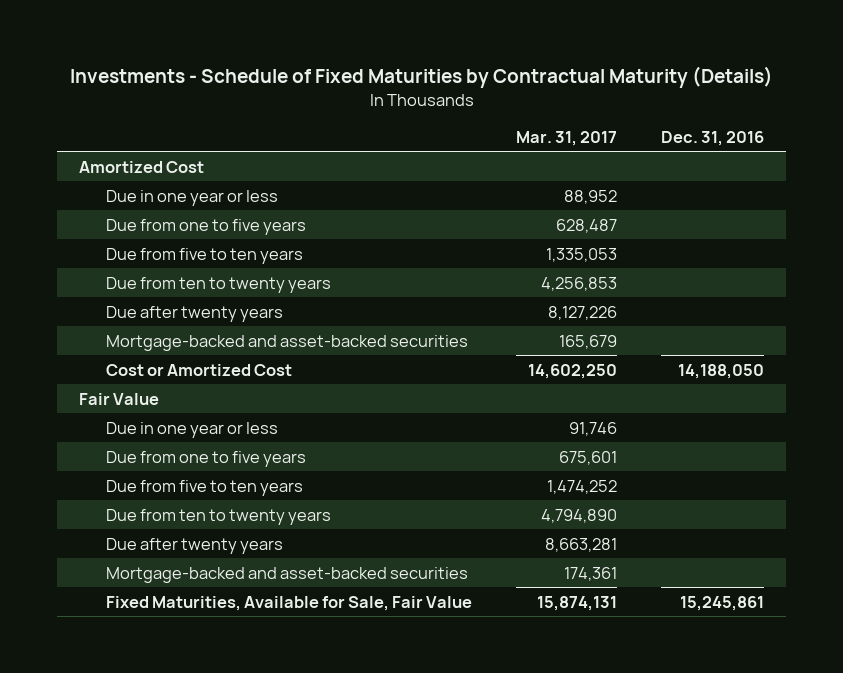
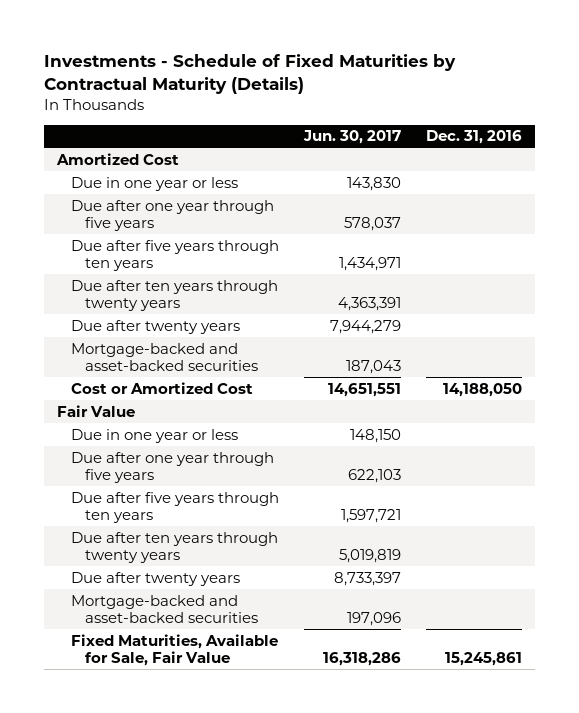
- | Mar. 31, 2017 | Dec. 31, 2016
+ | Jun. 30, 2017 | Dec. 31, 2016
- Due from one to five years | 628,487 |
- Due from five to ten years | 1,335,053 |
- Due from ten to twenty years | 4,256,853 |
+ Due after one year through five years | 578,037 |
+ Due after five years through ten years | 1,434,971 |
+ Due after ten years through twenty years | 4,363,391 |
- Due from one to five years | 675,601 |
- Due from five to ten years | 1,474,252 |
- Due from ten to twenty years | 4,794,890 |
+ Due after one year through five years | 622,103 |
+ Due after five years through ten years | 1,597,721 |
+ Due after ten years through twenty years | 5,019,819 |

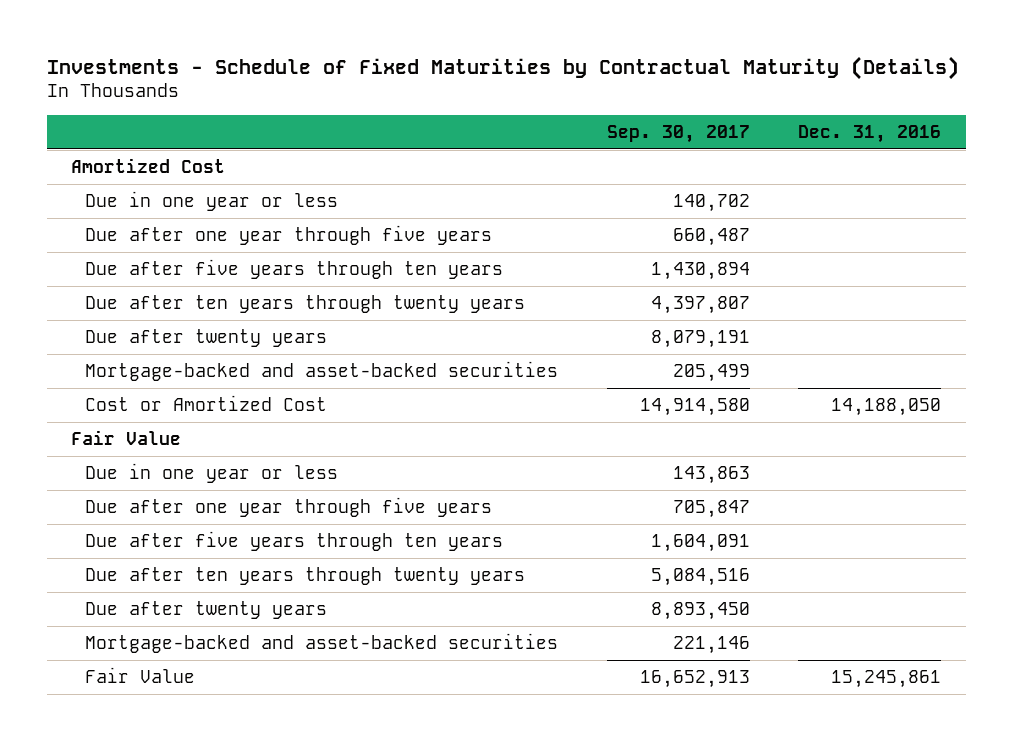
- | Jun. 30, 2017 | Dec. 31, 2016
+ | Sep. 30, 2017 | Dec. 31, 2016
- Fixed Maturities, Available for Sale, Fair Value | 16,318,286 | 15,245,861
+ Fair Value | 16,652,913 | 15,245,861

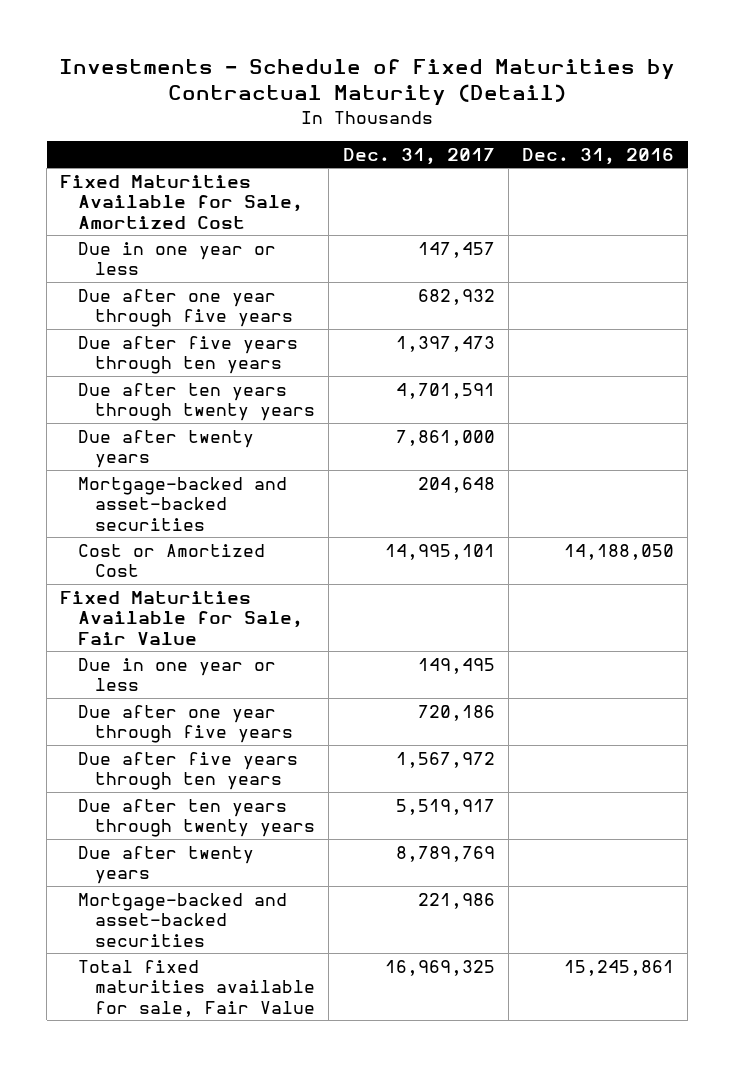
- Investments - Schedule of Fixed Maturities by Contractual Maturity (Details)
+ Investments - Schedule of Fixed Maturities by Contractual Maturity (Detail)
- | Sep. 30, 2017 | Dec. 31, 2016
+ | Dec. 31, 2017 | Dec. 31, 2016
- Amortized Cost
+ Fixed Maturities Available for Sale, Amortized Cost
- Fair Value
+ Fixed Maturities Available for Sale, Fair Value
- Fair Value | 16,652,913 | 15,245,861
+ Total fixed maturities available for sale, Fair Value | 16,969,325 | 15,245,861

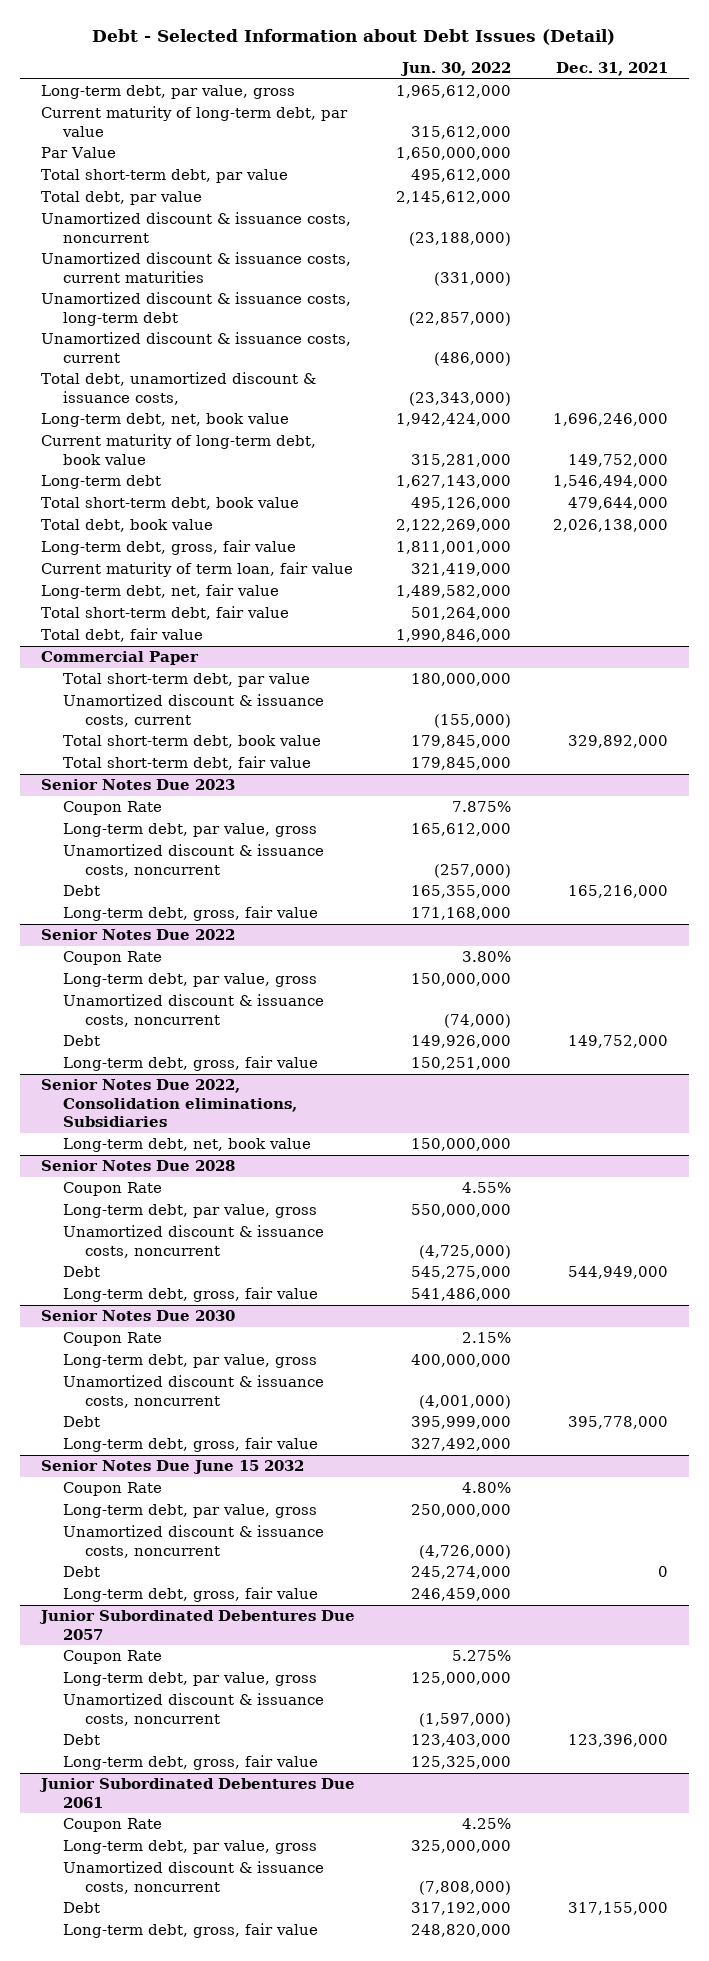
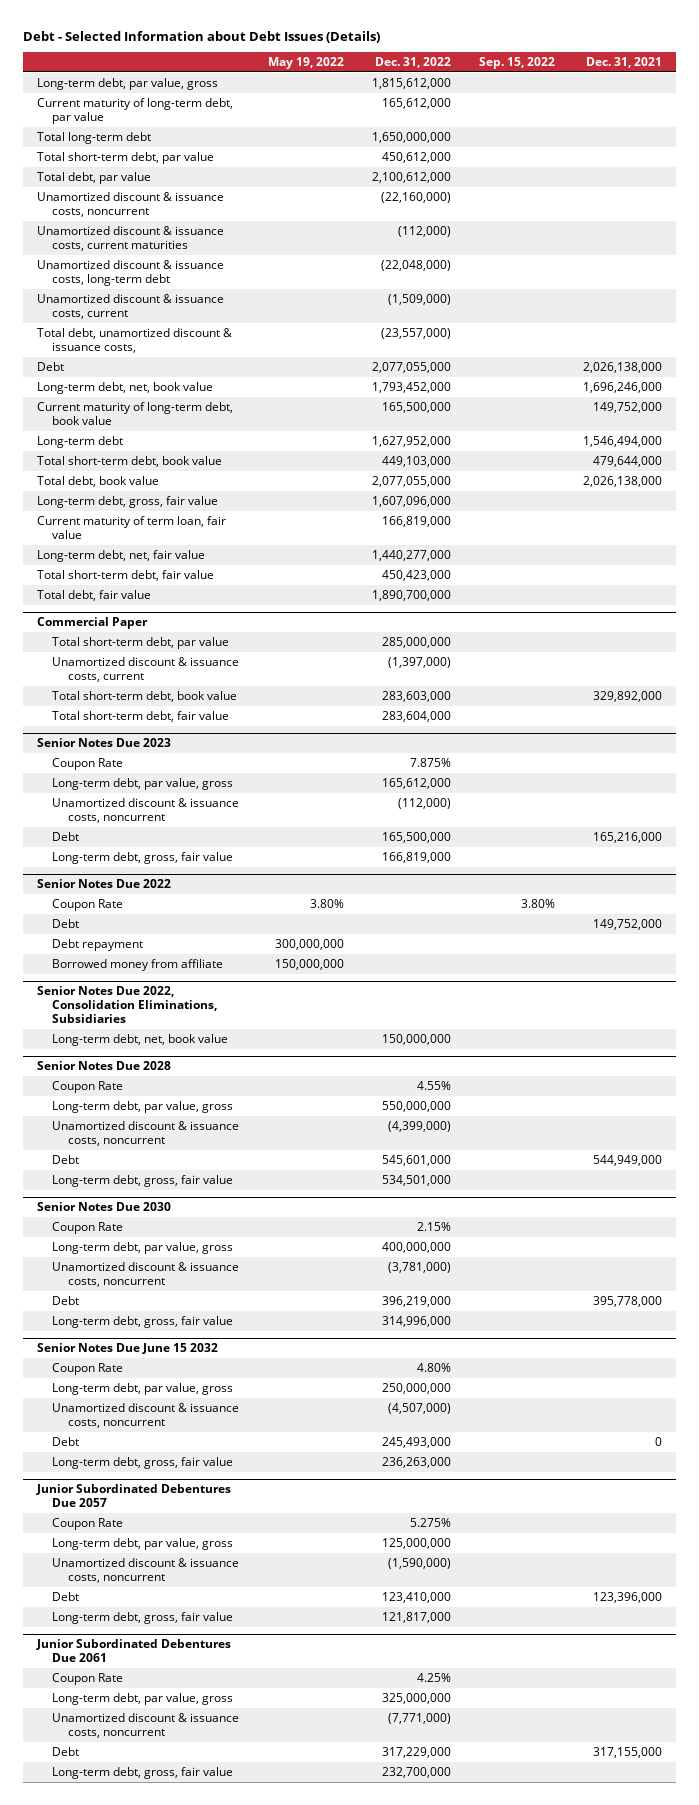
- Debt - Selected Information about Debt Issues (Detail)
+ Debt - Selected Information about Debt Issues (Details)
- | Jun. 30, 2022 | Dec. 31, 2021
+ | May 19, 2022 | Dec. 31, 2022 | Sep. 15, 2022 | Dec. 31, 2021
- Par Value | 1,650,000,000 |
+ Total long-term debt | | 1,650,000,000 | |
+ Debt | | 2,077,055,000 | | 2,026,138,000
@ Senior Notes Due 2022
- Long-term debt, par value, gross | 150,000,000 |
- Unamortized discount & issuance costs, noncurrent | (74,000) |
- Long-term debt, gross, fair value | 150,251,000 |
- Senior Notes Due 2022, Consolidation eliminations, Subsidiaries
@ Senior Notes Due 2022
+ Debt repayment | 300,000,000 | | |
+ Borrowed money from affiliate | 150,000,000 | | |
+ Senior Notes Due 2022, Consolidation Eliminations, Subsidiaries

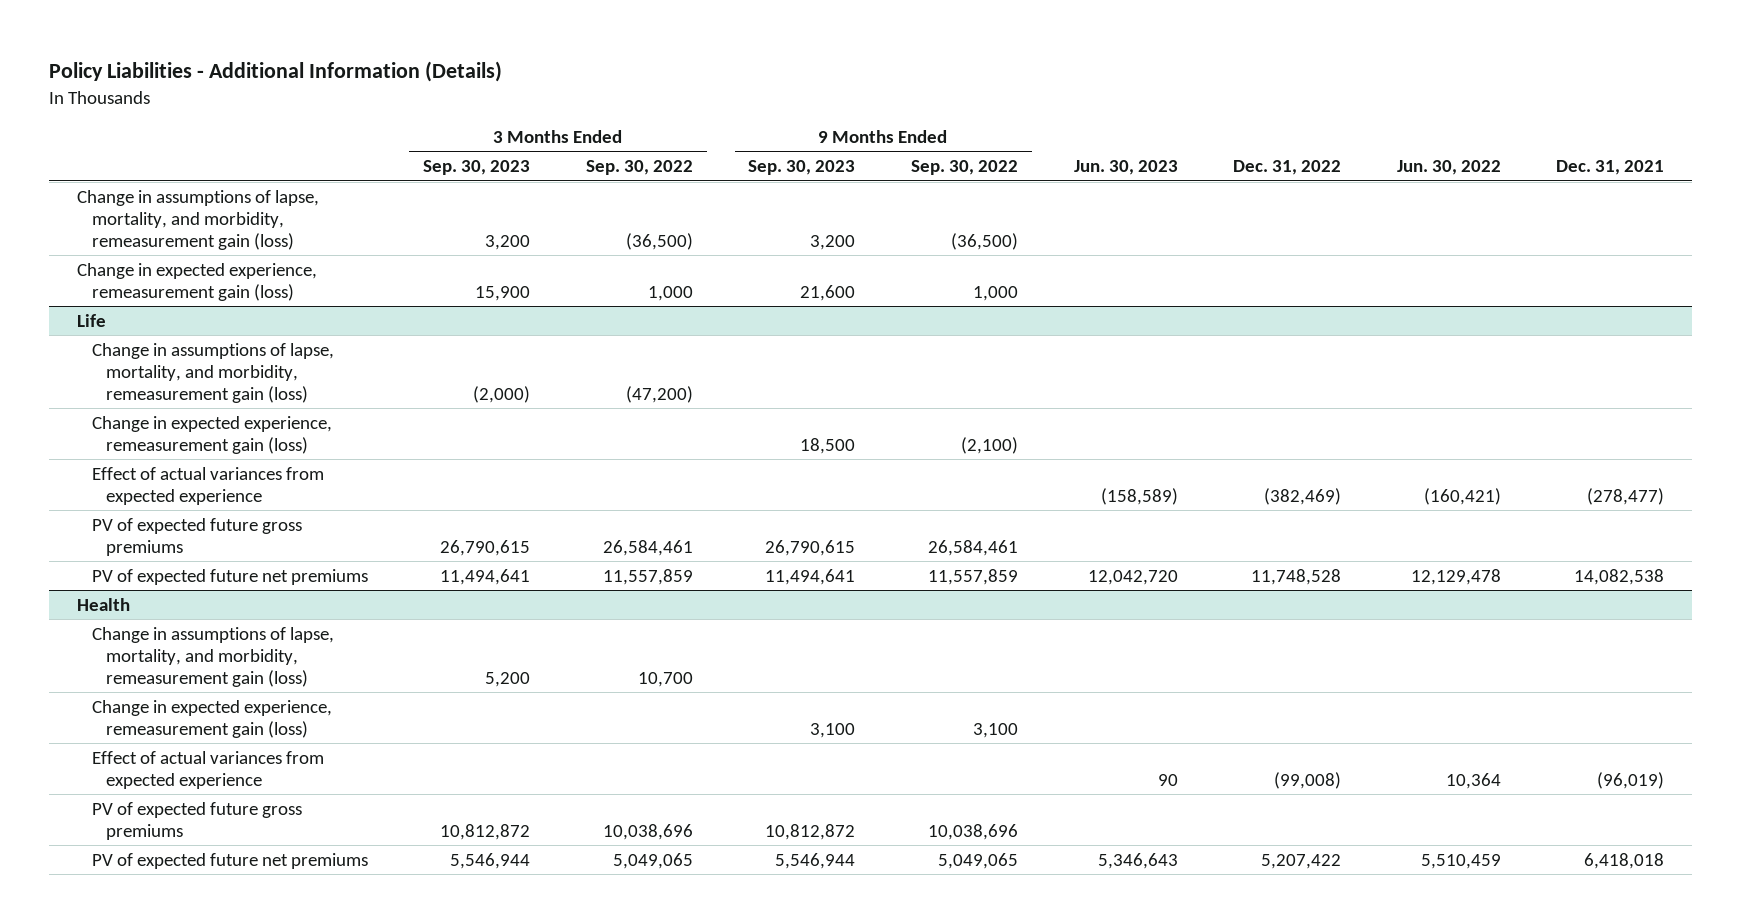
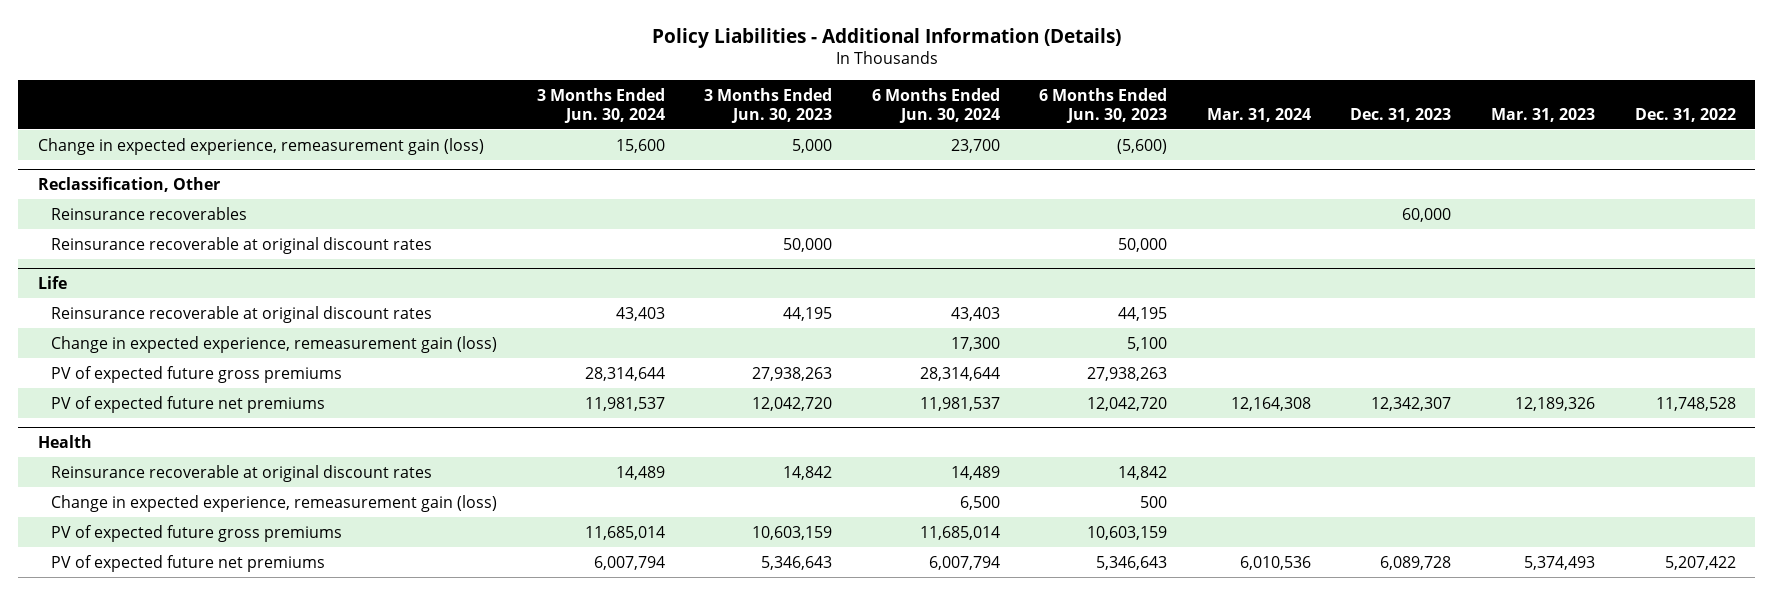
- | 3 Months Ended Sep. 30, 2023 | 3 Months Ended Sep. 30, 2022 | 9 Months Ended Sep. 30, 2023 | 9 Months Ended Sep. 30, 2022 | Jun. 30, 2023 | Dec. 31, 2022 | Jun. 30, 2022 | Dec. 31, 2021
+ | 3 Months Ended Jun. 30, 2024 | 3 Months Ended Jun. 30, 2023 | 6 Months Ended Jun. 30, 2024 | 6 Months Ended Jun. 30, 2023 | Mar. 31, 2024 | Dec. 31, 2023 | Mar. 31, 2023 | Dec. 31, 2022
- Change in assumptions of lapse, mortality, and morbidity, remeasurement gain (loss) | 3,200 | (36,500) | 3,200 | (36,500) | | | |
+ Reclassification, Other
+ Reinsurance recoverables | | | | | | 60,000 | |
+ Reinsurance recoverable at original discount rates | | 50,000 | | 50,000 | | | |
@ Life
- Change in assumptions of lapse, mortality, and morbidity, remeasurement gain (loss) | (2,000) | (47,200) | | | | | |
+ Reinsurance recoverable at original discount rates | 43,403 | 44,195 | 43,403 | 44,195 | | | |
- Effect of actual variances from expected experience | | | | | (158,589) | (382,469) | (160,421) | (278,477)
@ Health
- Change in assumptions of lapse, mortality, and morbidity, remeasurement gain (loss) | 5,200 | 10,700 | | | | | |
+ Reinsurance recoverable at original discount rates | 14,489 | 14,842 | 14,489 | 14,842 | | | |
- Effect of actual variances from expected experience | | | | | 90 | (99,008) | 10,364 | (96,019)

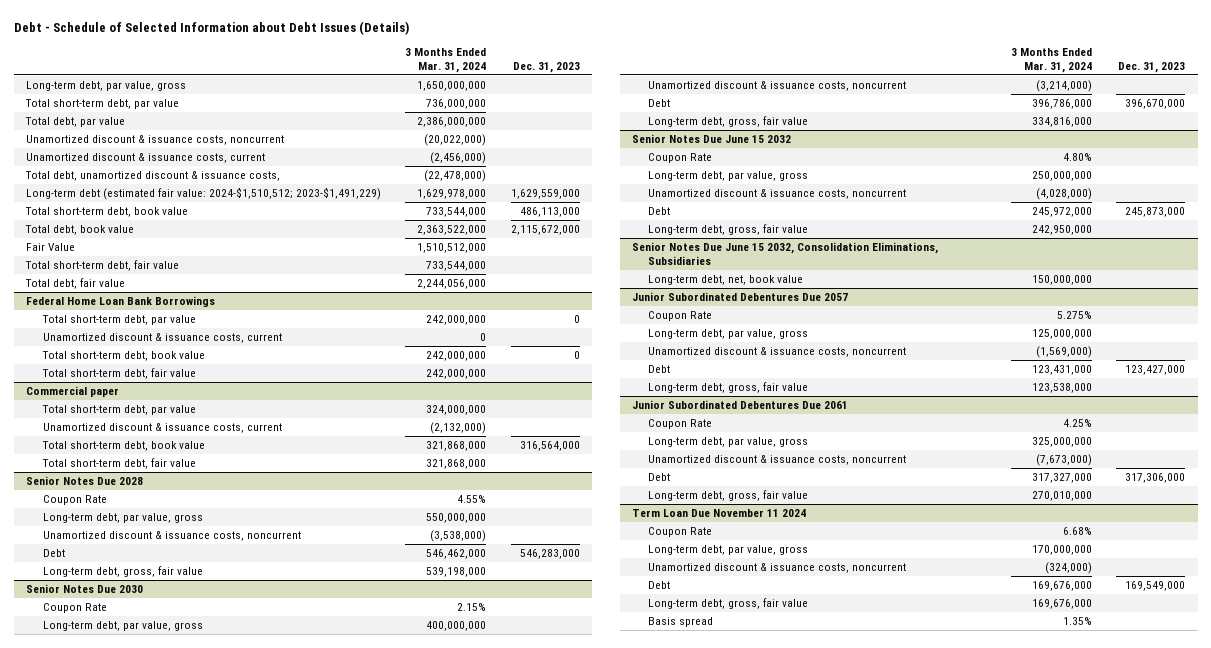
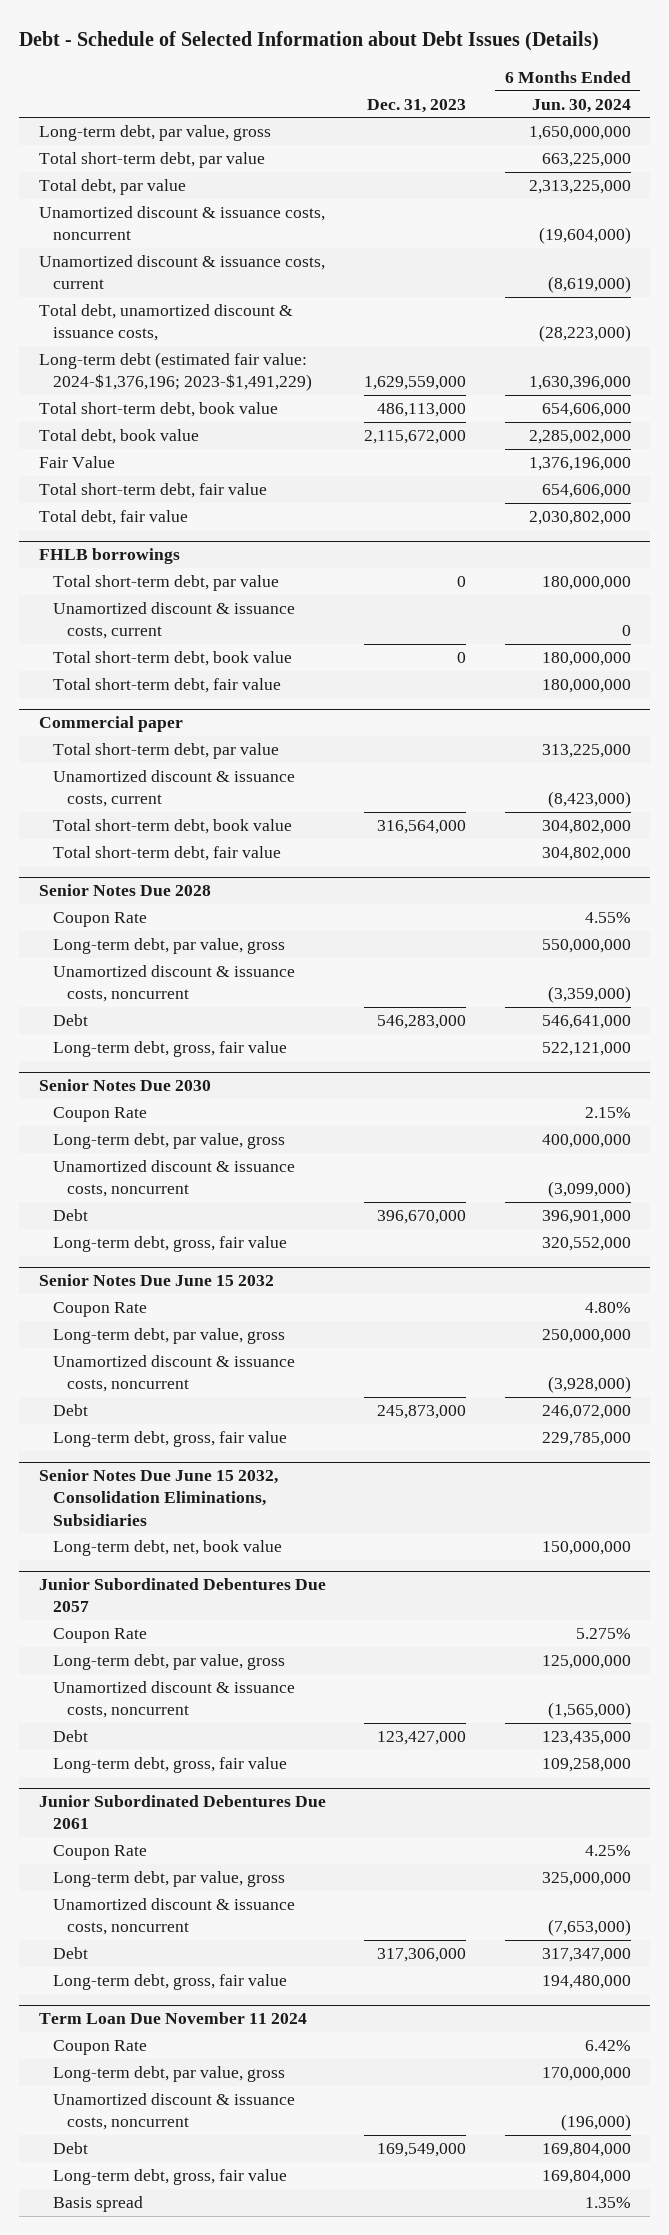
- | 3 Months Ended Mar. 31, 2024 | Dec. 31, 2023
+ | Dec. 31, 2023 | 6 Months Ended Jun. 30, 2024
- Long-term debt (estimated fair value: 2024-$1,510,512; 2023-$1,491,229) | 1,629,978,000 | 1,629,559,000
+ Long-term debt (estimated fair value: 2024-$1,376,196; 2023-$1,491,229) | 1,629,559,000 | 1,630,396,000
- Federal Home Loan Bank Borrowings
+ FHLB borrowings

